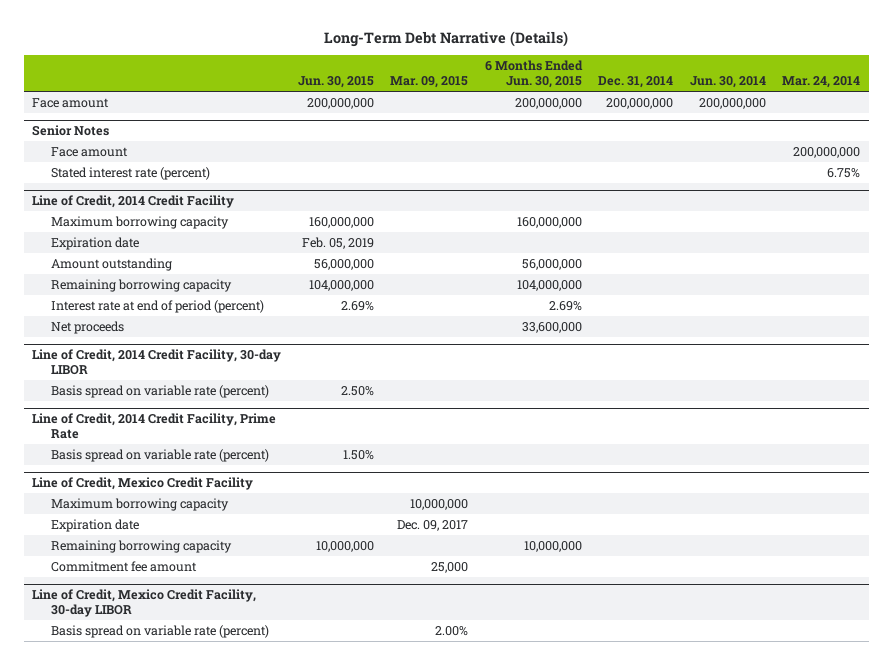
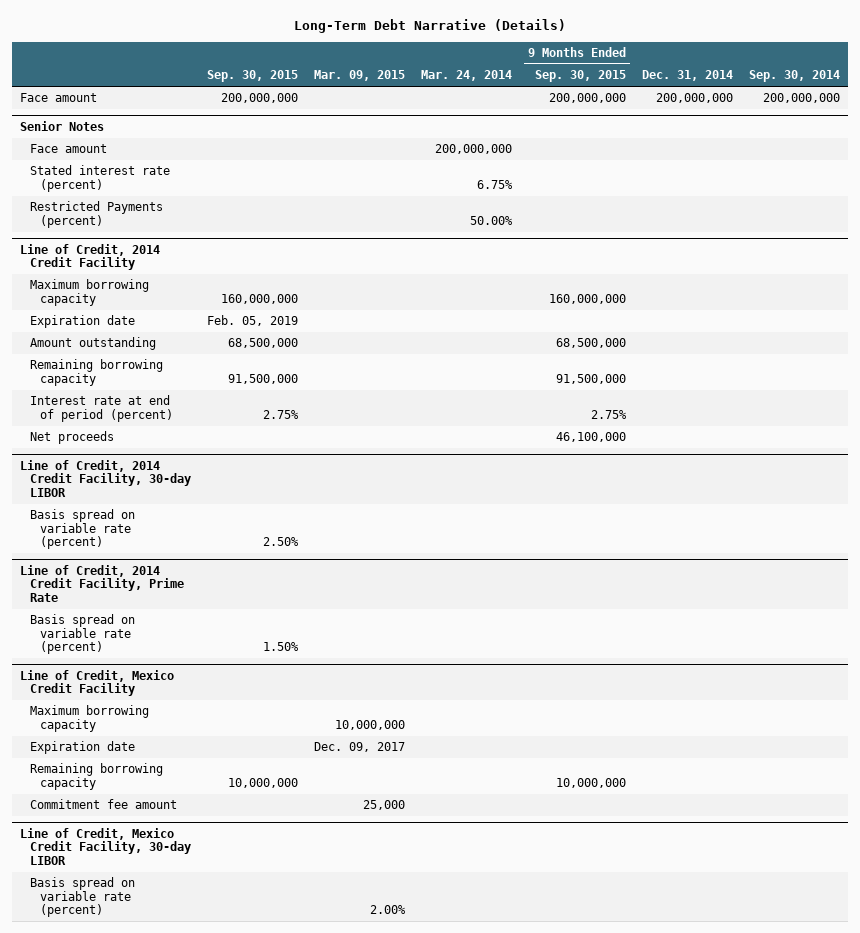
- | Jun. 30, 2015 | Mar. 09, 2015 | 6 Months Ended Jun. 30, 2015 | Dec. 31, 2014 | Jun. 30, 2014 | Mar. 24, 2014
+ | Sep. 30, 2015 | Mar. 09, 2015 | Mar. 24, 2014 | 9 Months Ended Sep. 30, 2015 | Dec. 31, 2014 | Sep. 30, 2014
@ Senior Notes
+ Restricted Payments (percent) | | | 50.00% | | |

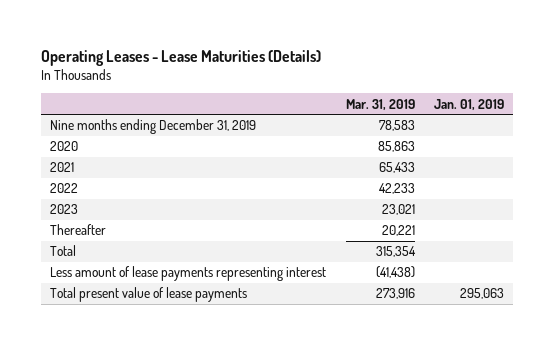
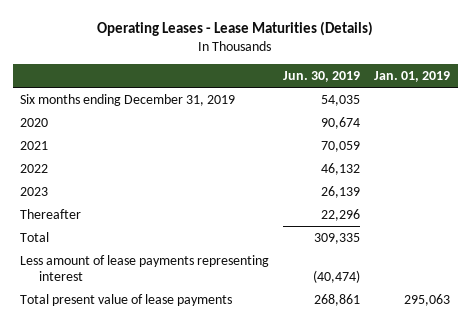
- | Mar. 31, 2019 | Jan. 01, 2019
+ | Jun. 30, 2019 | Jan. 01, 2019
- Nine months ending December 31, 2019 | 78,583 |
+ Six months ending December 31, 2019 | 54,035 |

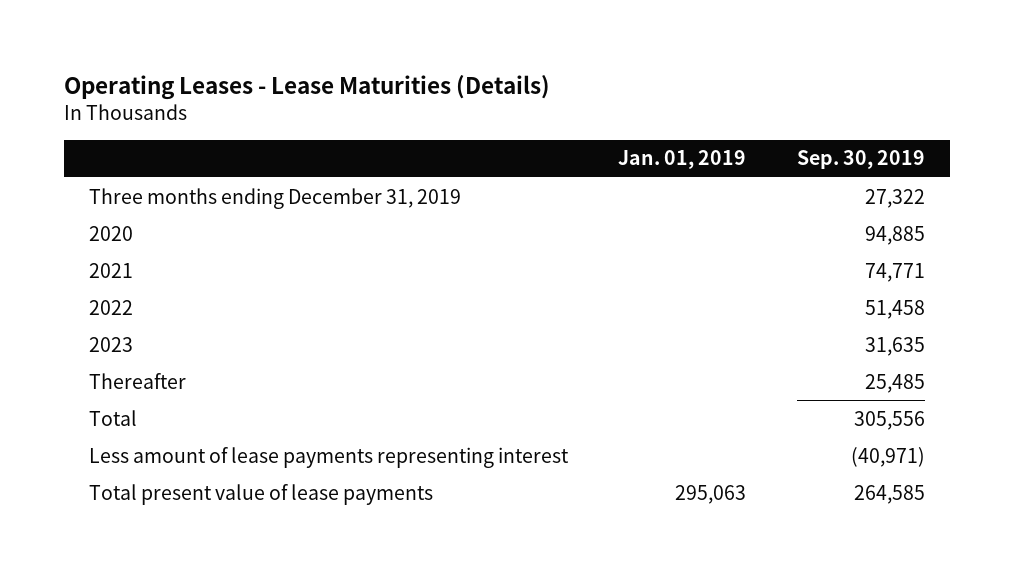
- | Jun. 30, 2019 | Jan. 01, 2019
+ | Jan. 01, 2019 | Sep. 30, 2019
- Six months ending December 31, 2019 | 54,035 |
+ Three months ending December 31, 2019 | | 27,322

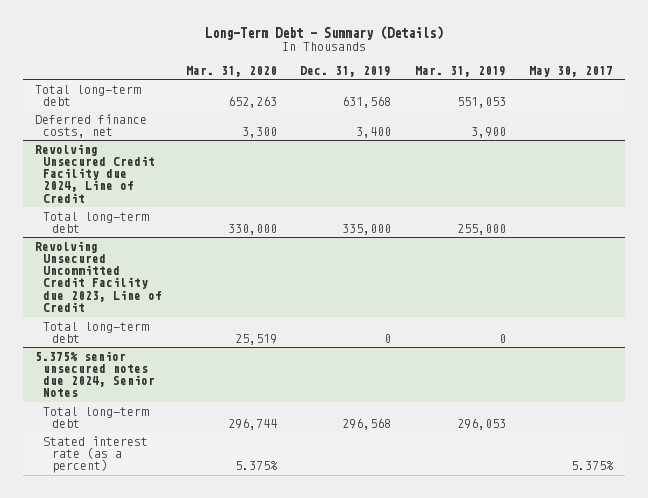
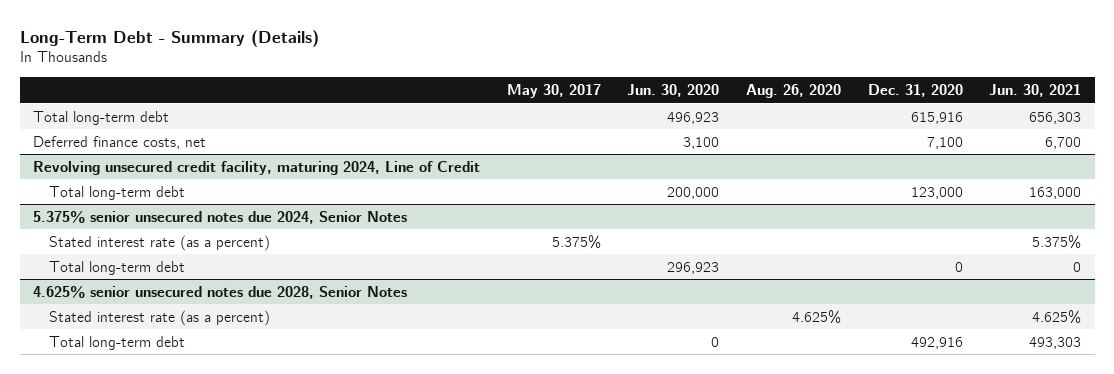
- | Mar. 31, 2020 | Dec. 31, 2019 | Mar. 31, 2019 | May 30, 2017
+ | May 30, 2017 | Jun. 30, 2020 | Aug. 26, 2020 | Dec. 31, 2020 | Jun. 30, 2021
- Revolving Unsecured Credit Facility due 2024, Line of Credit
+ Revolving unsecured credit facility, maturing 2024, Line of Credit
- Revolving Unsecured Uncommitted Credit Facility due 2023, Line of Credit
- Total long-term debt | 25,519 | 0 | 0 |
@ 5.375% senior unsecured notes due 2024, Senior Notes
moved down: Total long-term debt | | 296,923 | | 0 | 0
+ 4.625% senior unsecured notes due 2028, Senior Notes
+ Stated interest rate (as a percent) | | | 4.625% | | 4.625%
+ Total long-term debt | | 0 | | 492,916 | 493,303

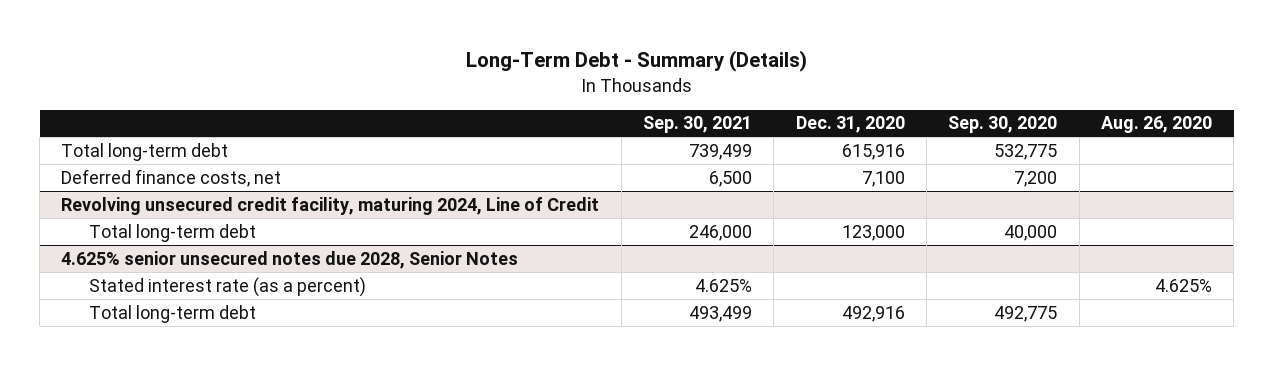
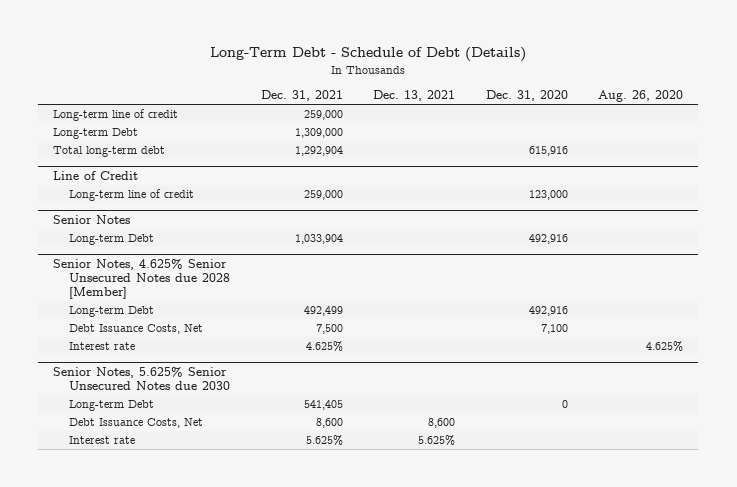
- Long-Term Debt - Summary (Details)
+ Long-Term Debt - Schedule of Debt (Details)
- | Sep. 30, 2021 | Dec. 31, 2020 | Sep. 30, 2020 | Aug. 26, 2020
+ | Dec. 31, 2021 | Dec. 13, 2021 | Dec. 31, 2020 | Aug. 26, 2020
+ Long-term line of credit | 259,000 | | |
+ Long-term Debt | 1,309,000 | | |
- Deferred finance costs, net | 6,500 | 7,100 | 7,200 |
- Revolving unsecured credit facility, maturing 2024, Line of Credit
- Total long-term debt | 246,000 | 123,000 | 40,000 |
- 4.625% senior unsecured notes due 2028, Senior Notes
- Stated interest rate (as a percent) | 4.625% | | | 4.625%
- Total long-term debt | 493,499 | 492,916 | 492,775 |
+ Line of Credit
+ Long-term line of credit | 259,000 | | 123,000 |
+ Senior Notes
+ Long-term Debt | 1,033,904 | | 492,916 |
+ Senior Notes, 4.625% Senior Unsecured Notes due 2028 [Member]
+ Long-term Debt | 492,499 | | 492,916 |
+ Debt Issuance Costs, Net | 7,500 | | 7,100 |
+ Interest rate | 4.625% | | | 4.625%
+ Senior Notes, 5.625% Senior Unsecured Notes due 2030
+ Long-term Debt | 541,405 | | 0 |
+ Debt Issuance Costs, Net | 8,600 | 8,600 | |
+ Interest rate | 5.625% | 5.625% | |

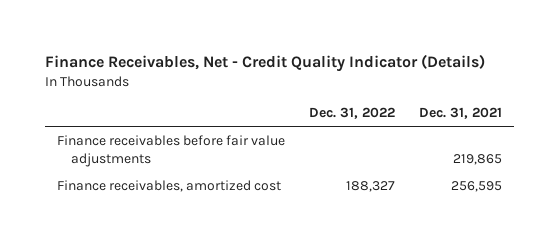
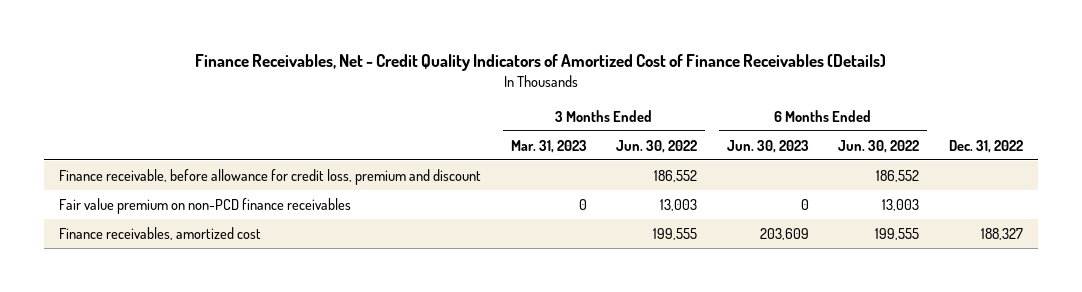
- Finance Receivables, Net - Credit Quality Indicator (Details)
+ Finance Receivables, Net - Credit Quality Indicators of Amortized Cost of Finance Receivables (Details)
- | Dec. 31, 2022 | Dec. 31, 2021
+ | 3 Months Ended Mar. 31, 2023 | 3 Months Ended Jun. 30, 2022 | 6 Months Ended Jun. 30, 2023 | 6 Months Ended Jun. 30, 2022 | Dec. 31, 2022
- Finance receivables before fair value adjustments | | 219,865
+ Finance receivable, before allowance for credit loss, premium and discount | | 186,552 | | 186,552 |
+ Fair value premium on non-PCD finance receivables | 0 | 13,003 | 0 | 13,003 |

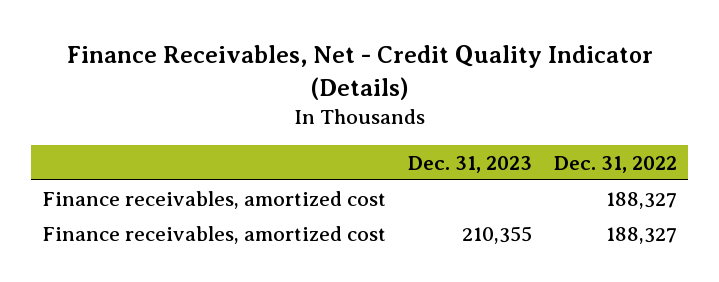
- Finance Receivables, Net - Credit Quality Indicators of Amortized Cost of Finance Receivables (Details)
+ Finance Receivables, Net - Credit Quality Indicator (Details)
- | 3 Months Ended Mar. 31, 2023 | 3 Months Ended Jun. 30, 2022 | 6 Months Ended Jun. 30, 2023 | 6 Months Ended Jun. 30, 2022 | Dec. 31, 2022
+ | Dec. 31, 2023 | Dec. 31, 2022
- Finance receivable, before allowance for credit loss, premium and discount | | 186,552 | | 186,552 |
- Fair value premium on non-PCD finance receivables | 0 | 13,003 | 0 | 13,003 |
+ Finance receivables, amortized cost | 210,355 | 188,327

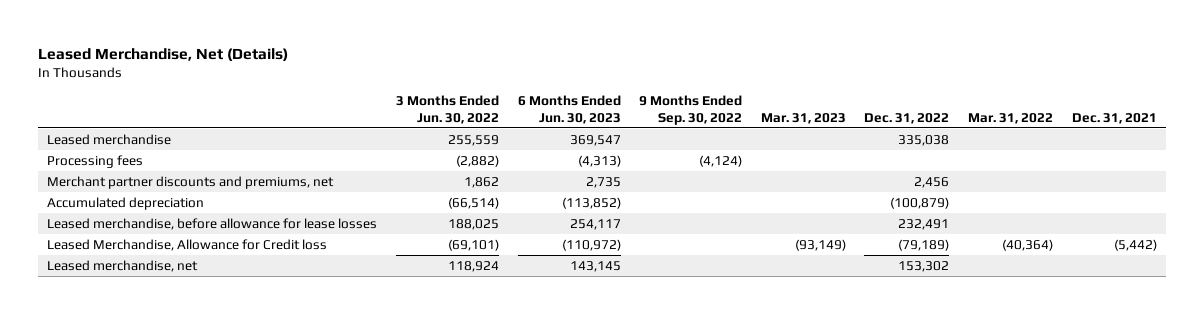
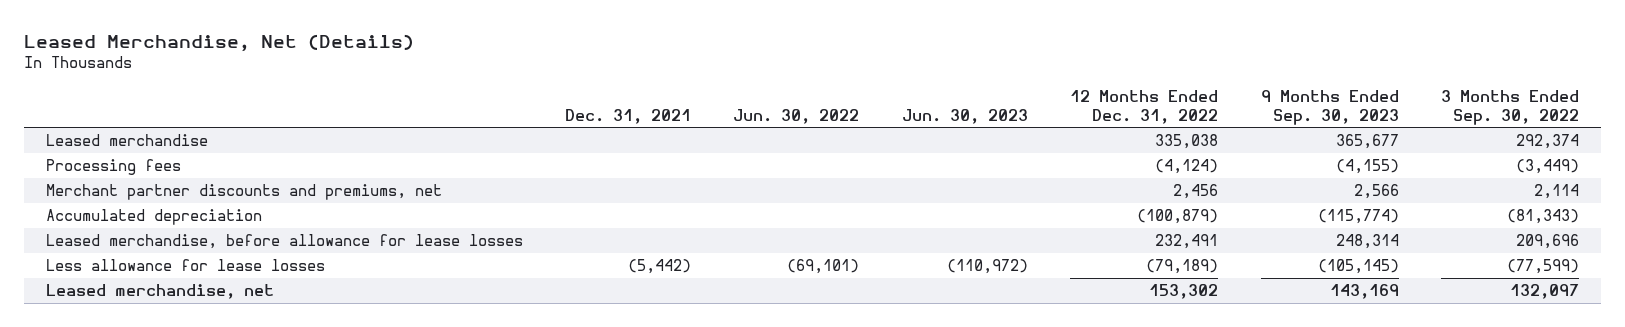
- | 3 Months Ended Jun. 30, 2022 | 6 Months Ended Jun. 30, 2023 | 9 Months Ended Sep. 30, 2022 | Mar. 31, 2023 | Dec. 31, 2022 | Mar. 31, 2022 | Dec. 31, 2021
+ | Dec. 31, 2021 | Jun. 30, 2022 | Jun. 30, 2023 | 12 Months Ended Dec. 31, 2022 | 9 Months Ended Sep. 30, 2023 | 3 Months Ended Sep. 30, 2022
- Leased Merchandise, Allowance for Credit loss | (69,101) | (110,972) | | (93,149) | (79,189) | (40,364) | (5,442)
+ Less allowance for lease losses | (5,442) | (69,101) | (110,972) | (79,189) | (105,145) | (77,599)

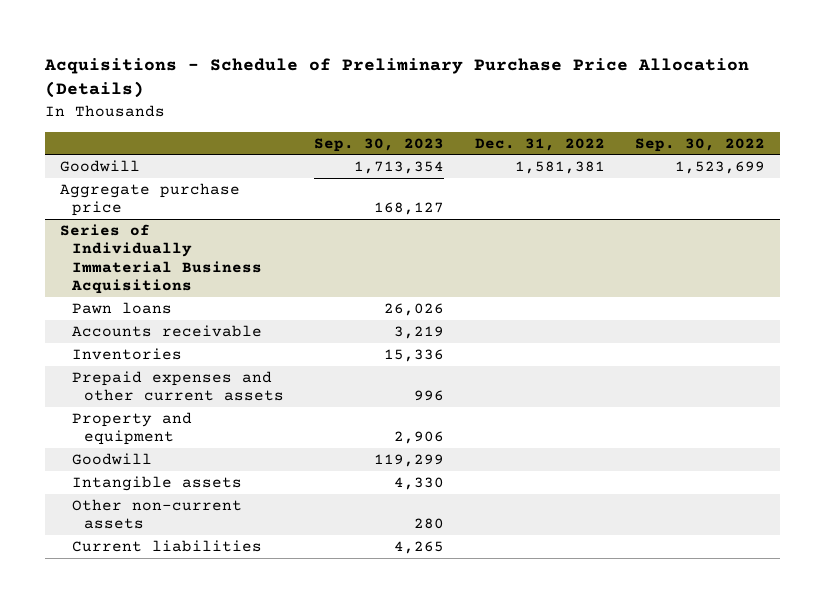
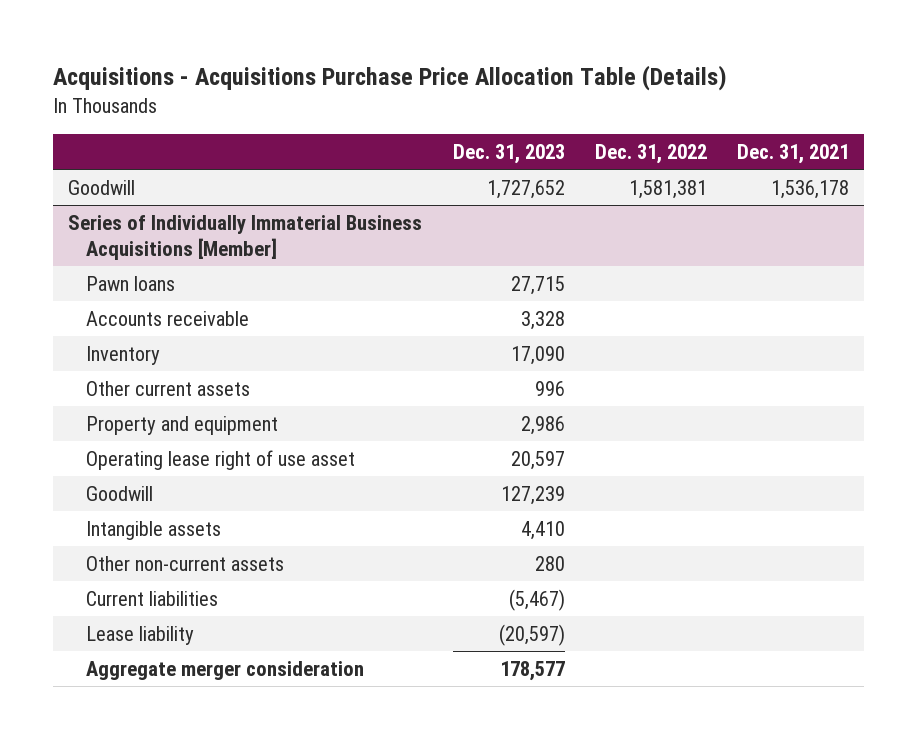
- Acquisitions - Schedule of Preliminary Purchase Price Allocation (Details)
+ Acquisitions - Acquisitions Purchase Price Allocation Table (Details)
- | Sep. 30, 2023 | Dec. 31, 2022 | Sep. 30, 2022
+ | Dec. 31, 2023 | Dec. 31, 2022 | Dec. 31, 2021
- Aggregate purchase price | 168,127 | |
- Series of Individually Immaterial Business Acquisitions
+ Series of Individually Immaterial Business Acquisitions [Member]
- Inventories | 15,336 | |
- Prepaid expenses and other current assets | 996 | |
+ Inventory | 17,090 | |
+ Other current assets | 996 | |
+ Operating lease right of use asset | 20,597 | |
+ Lease liability | (20,597) | |
+ Aggregate merger consideration | 178,577 | |

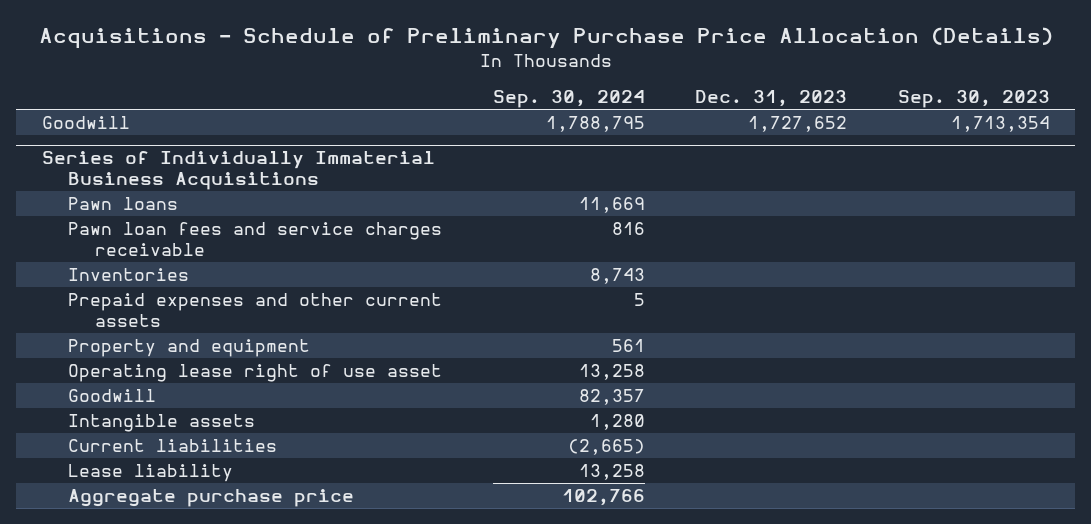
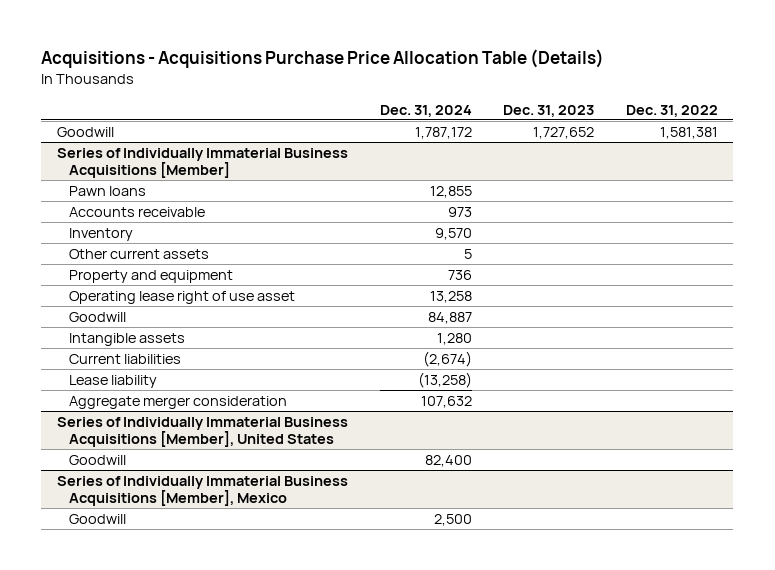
- Acquisitions - Schedule of Preliminary Purchase Price Allocation (Details)
+ Acquisitions - Acquisitions Purchase Price Allocation Table (Details)
- | Sep. 30, 2024 | Dec. 31, 2023 | Sep. 30, 2023
+ | Dec. 31, 2024 | Dec. 31, 2023 | Dec. 31, 2022
- Series of Individually Immaterial Business Acquisitions
+ Series of Individually Immaterial Business Acquisitions [Member]
- Pawn loan fees and service charges receivable | 816 | |
- Inventories | 8,743 | |
- Prepaid expenses and other current assets | 5 | |
+ Accounts receivable | 973 | |
+ Inventory | 9,570 | |
+ Other current assets | 5 | |
- Aggregate purchase price | 102,766 | |
+ Aggregate merger consideration | 107,632 | |
+ Series of Individually Immaterial Business Acquisitions [Member], United States
+ Goodwill | 82,400 | |
+ Series of Individually Immaterial Business Acquisitions [Member], Mexico
+ Goodwill | 2,500 | |

